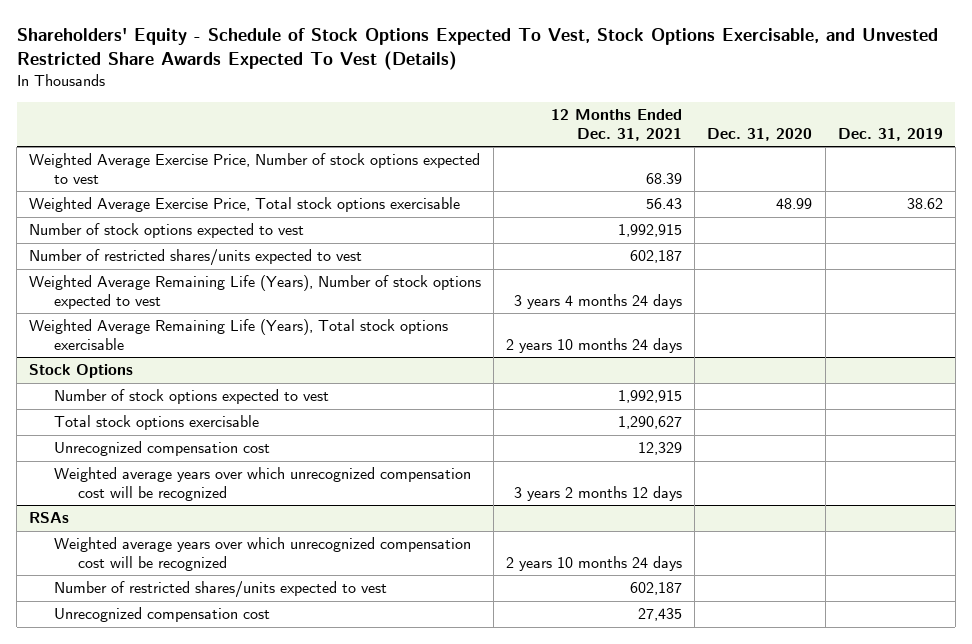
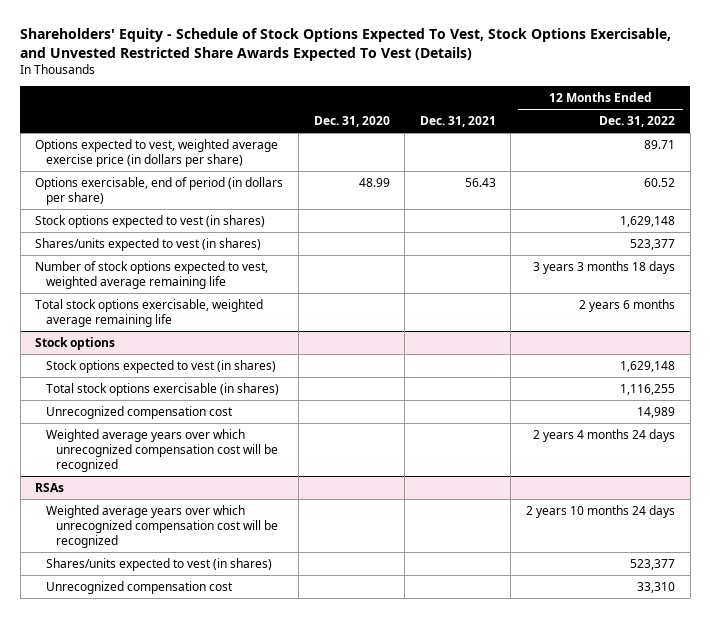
- | 12 Months Ended Dec. 31, 2021 | Dec. 31, 2020 | Dec. 31, 2019
+ | Dec. 31, 2020 | Dec. 31, 2021 | 12 Months Ended Dec. 31, 2022
- Weighted Average Exercise Price, Number of stock options expected to vest | 68.39 | |
- Weighted Average Exercise Price, Total stock options exercisable | 56.43 | 48.99 | 38.62
- Number of stock options expected to vest | 1,992,915 | |
- Number of restricted shares/units expected to vest | 602,187 | |
- Weighted Average Remaining Life (Years), Number of stock options expected to vest | 3 years 4 months 24 days | |
- Weighted Average Remaining Life (Years), Total stock options exercisable | 2 years 10 months 24 days | |
- Stock Options
- Number of stock options expected to vest | 1,992,915 | |
- Total stock options exercisable | 1,290,627 | |
+ Options expected to vest, weighted average exercise price (in dollars per share) | | | 89.71
+ Options exercisable, end of period (in dollars per share) | 48.99 | 56.43 | 60.52
+ Stock options expected to vest (in shares) | | | 1,629,148
+ Shares/units expected to vest (in shares) | | | 523,377
+ Number of stock options expected to vest, weighted average remaining life | | | 3 years 3 months 18 days
+ Total stock options exercisable, weighted average remaining life | | | 2 years 6 months
+ Stock options
+ Stock options expected to vest (in shares) | | | 1,629,148
+ Total stock options exercisable (in shares) | | | 1,116,255
@ RSAs
- Number of restricted shares/units expected to vest | 602,187 | |
+ Shares/units expected to vest (in shares) | | | 523,377

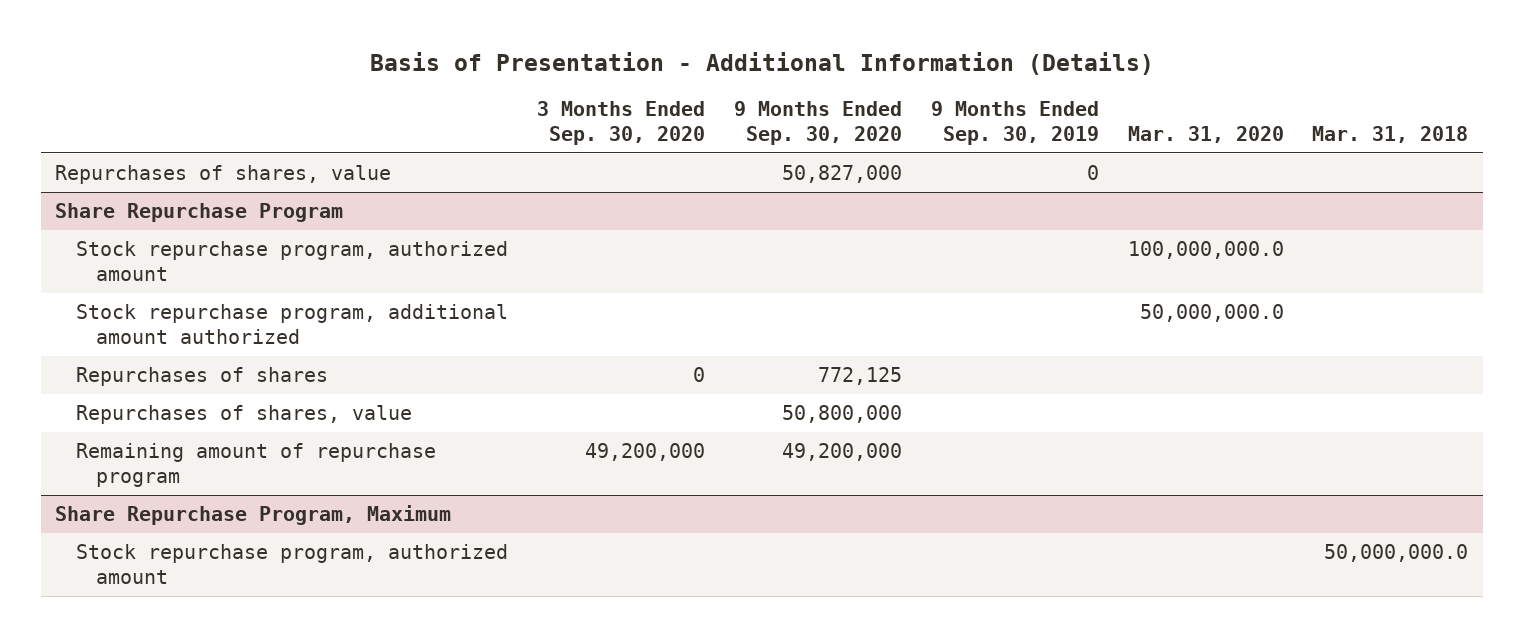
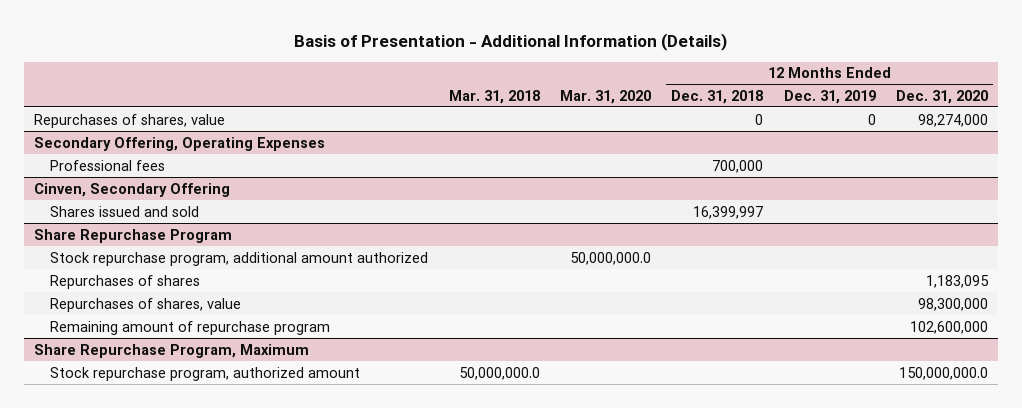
- | 3 Months Ended Sep. 30, 2020 | 9 Months Ended Sep. 30, 2020 | 9 Months Ended Sep. 30, 2019 | Mar. 31, 2020 | Mar. 31, 2018
+ | Mar. 31, 2018 | Mar. 31, 2020 | 12 Months Ended Dec. 31, 2018 | 12 Months Ended Dec. 31, 2019 | 12 Months Ended Dec. 31, 2020
+ Secondary Offering, Operating Expenses
+ Professional fees | | | 700,000 | |
+ Cinven, Secondary Offering
+ Shares issued and sold | | | 16,399,997 | |
@ Share Repurchase Program
- Stock repurchase program, authorized amount | | | | 100,000,000.0 |

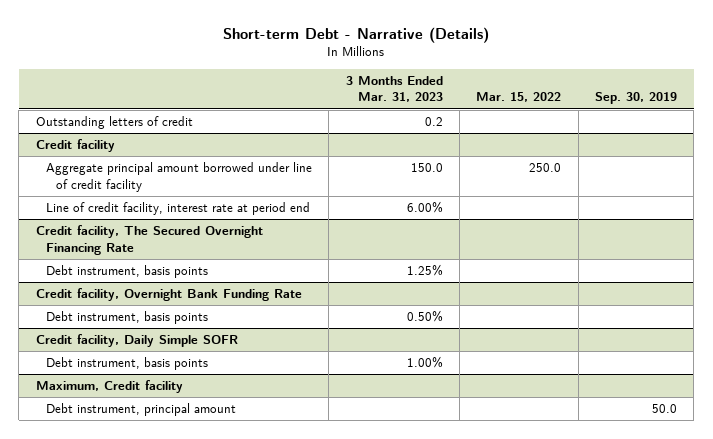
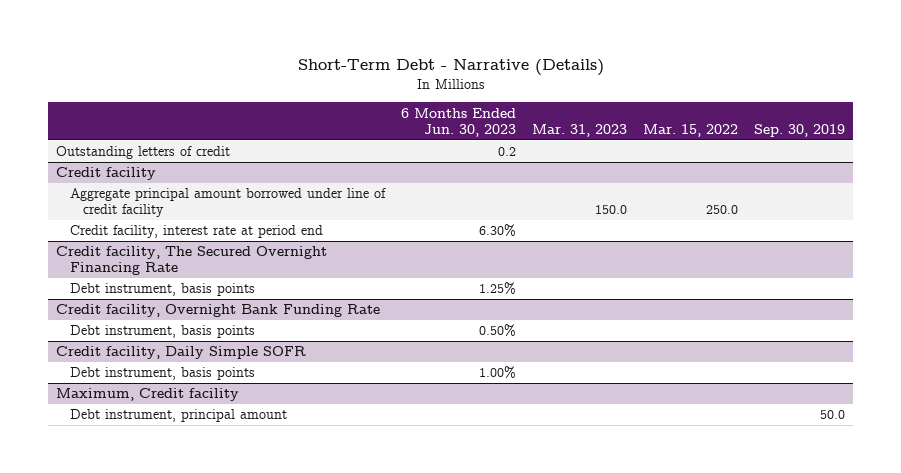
- Short-term Debt - Narrative (Details)
+ Short-Term Debt - Narrative (Details)
- | 3 Months Ended Mar. 31, 2023 | Mar. 15, 2022 | Sep. 30, 2019
+ | 6 Months Ended Jun. 30, 2023 | Mar. 31, 2023 | Mar. 15, 2022 | Sep. 30, 2019
@ Credit facility
- Line of credit facility, interest rate at period end | 6.00% | |
+ Credit facility, interest rate at period end | 6.30% | | |

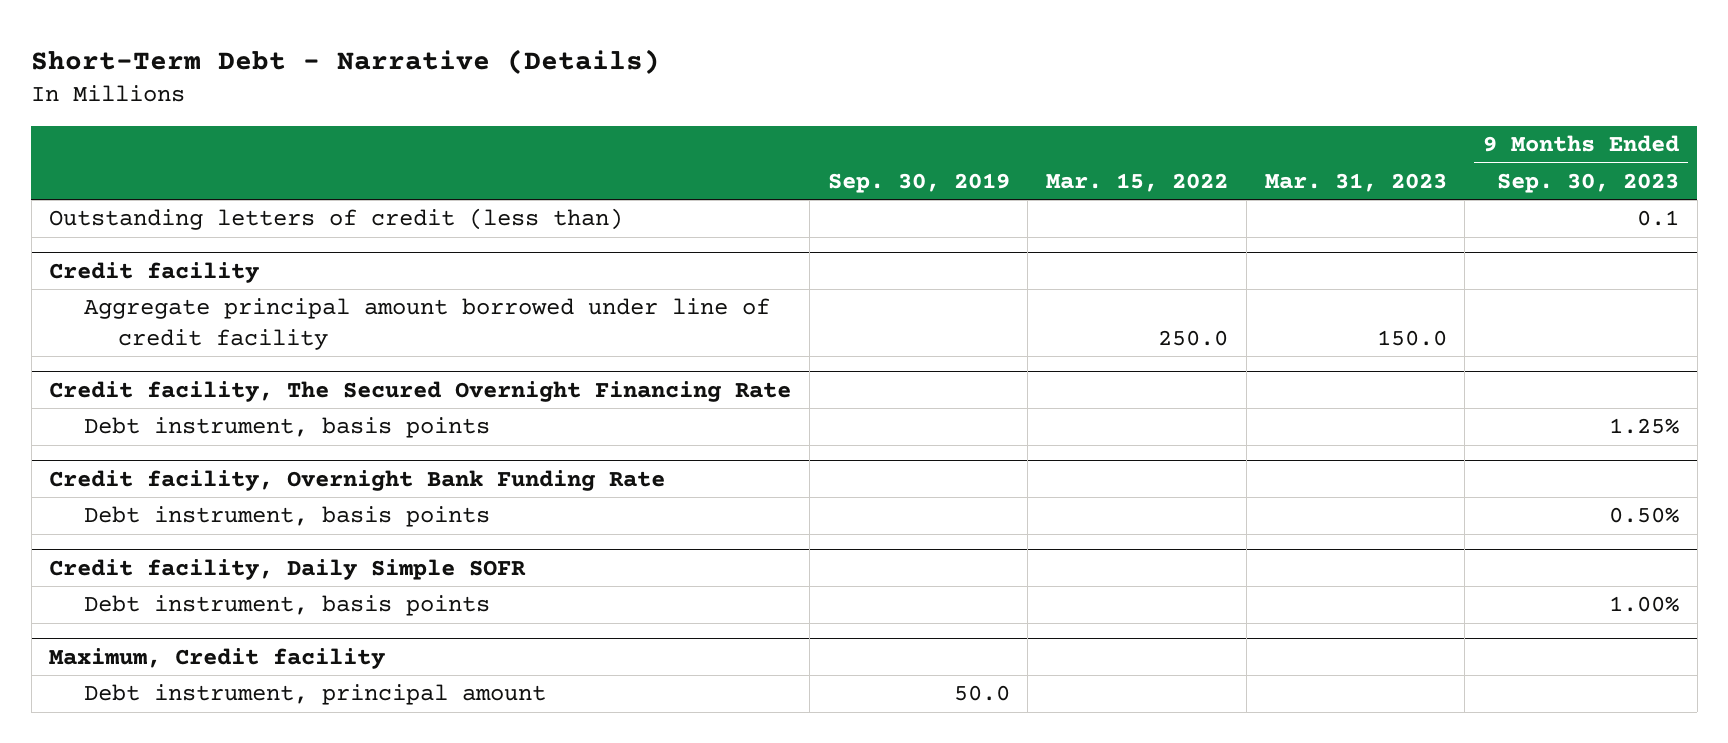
- | 6 Months Ended Jun. 30, 2023 | Mar. 31, 2023 | Mar. 15, 2022 | Sep. 30, 2019
+ | Sep. 30, 2019 | Mar. 15, 2022 | Mar. 31, 2023 | 9 Months Ended Sep. 30, 2023
- Outstanding letters of credit | 0.2 | | |
+ Outstanding letters of credit (less than) | | | | 0.1
@ Credit facility
- Credit facility, interest rate at period end | 6.30% | | |

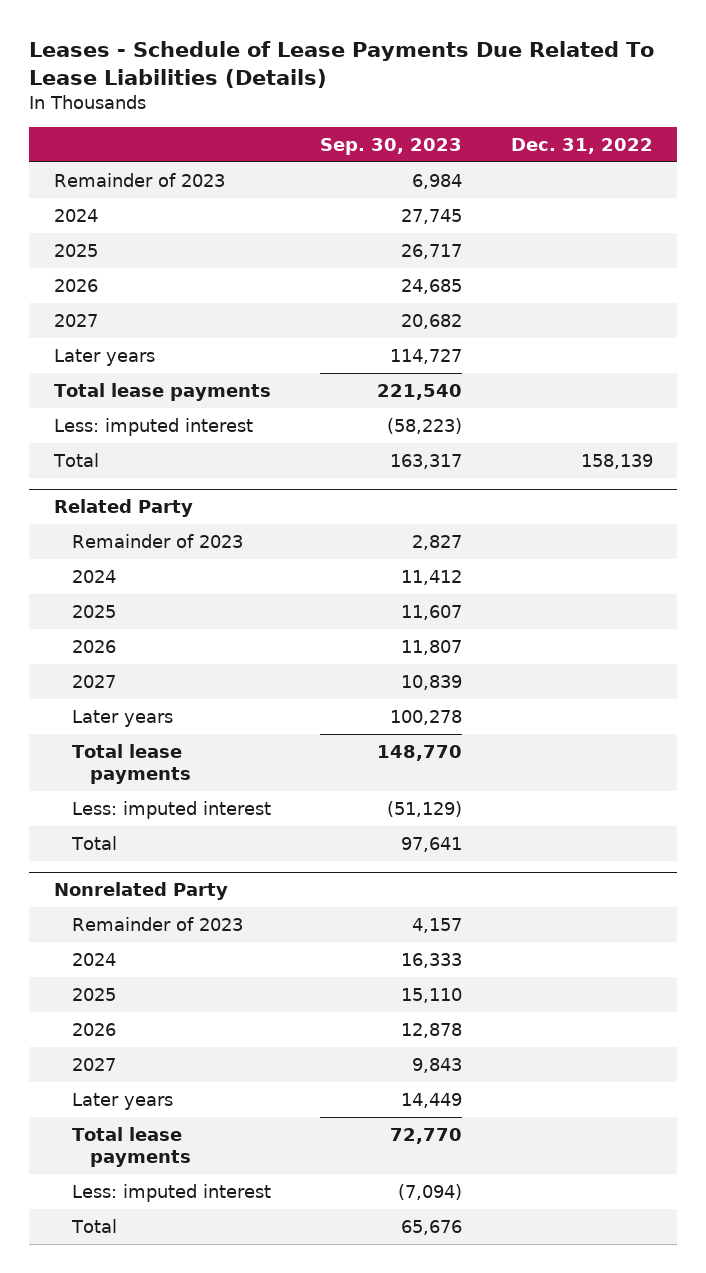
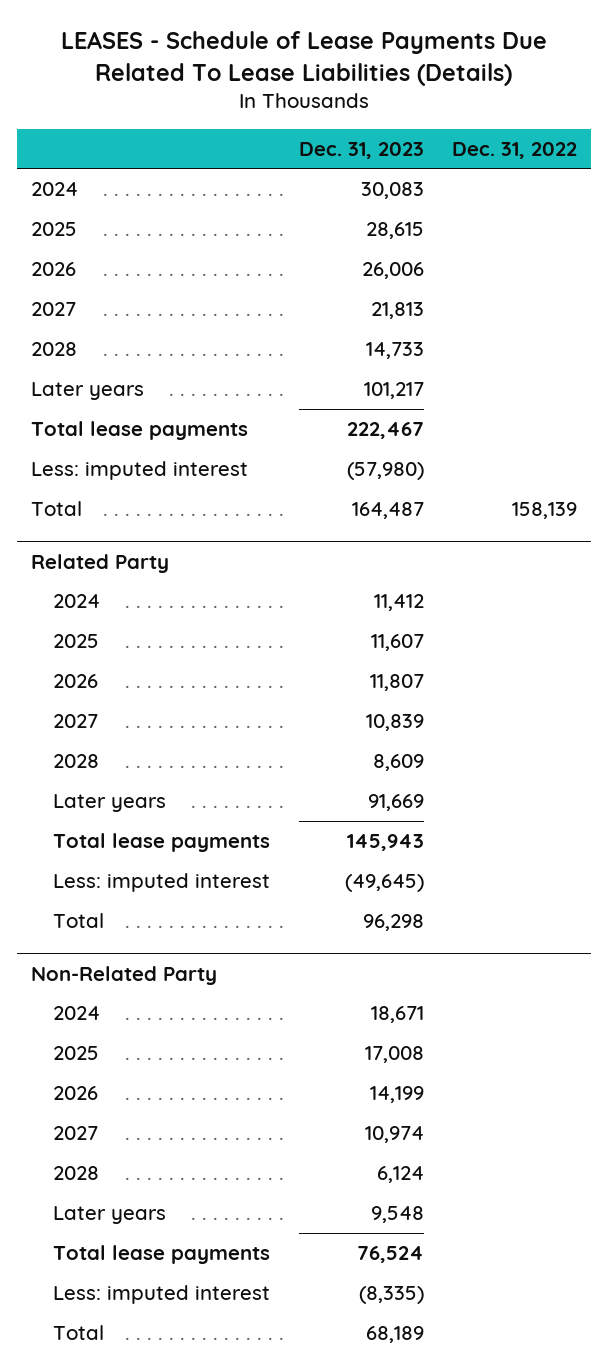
- Leases - Schedule of Lease Payments Due Related To Lease Liabilities (Details)
+ LEASES - Schedule of Lease Payments Due Related To Lease Liabilities (Details)
- | Sep. 30, 2023 | Dec. 31, 2022
+ | Dec. 31, 2023 | Dec. 31, 2022
- Remainder of 2023 | 6,984 |
+ 2028 | 14,733 |
@ Related Party
- Remainder of 2023 | 2,827 |
+ 2028 | 8,609 |
- Nonrelated Party
- Remainder of 2023 | 4,157 |
+ Non-Related Party
+ 2028 | 6,124 |

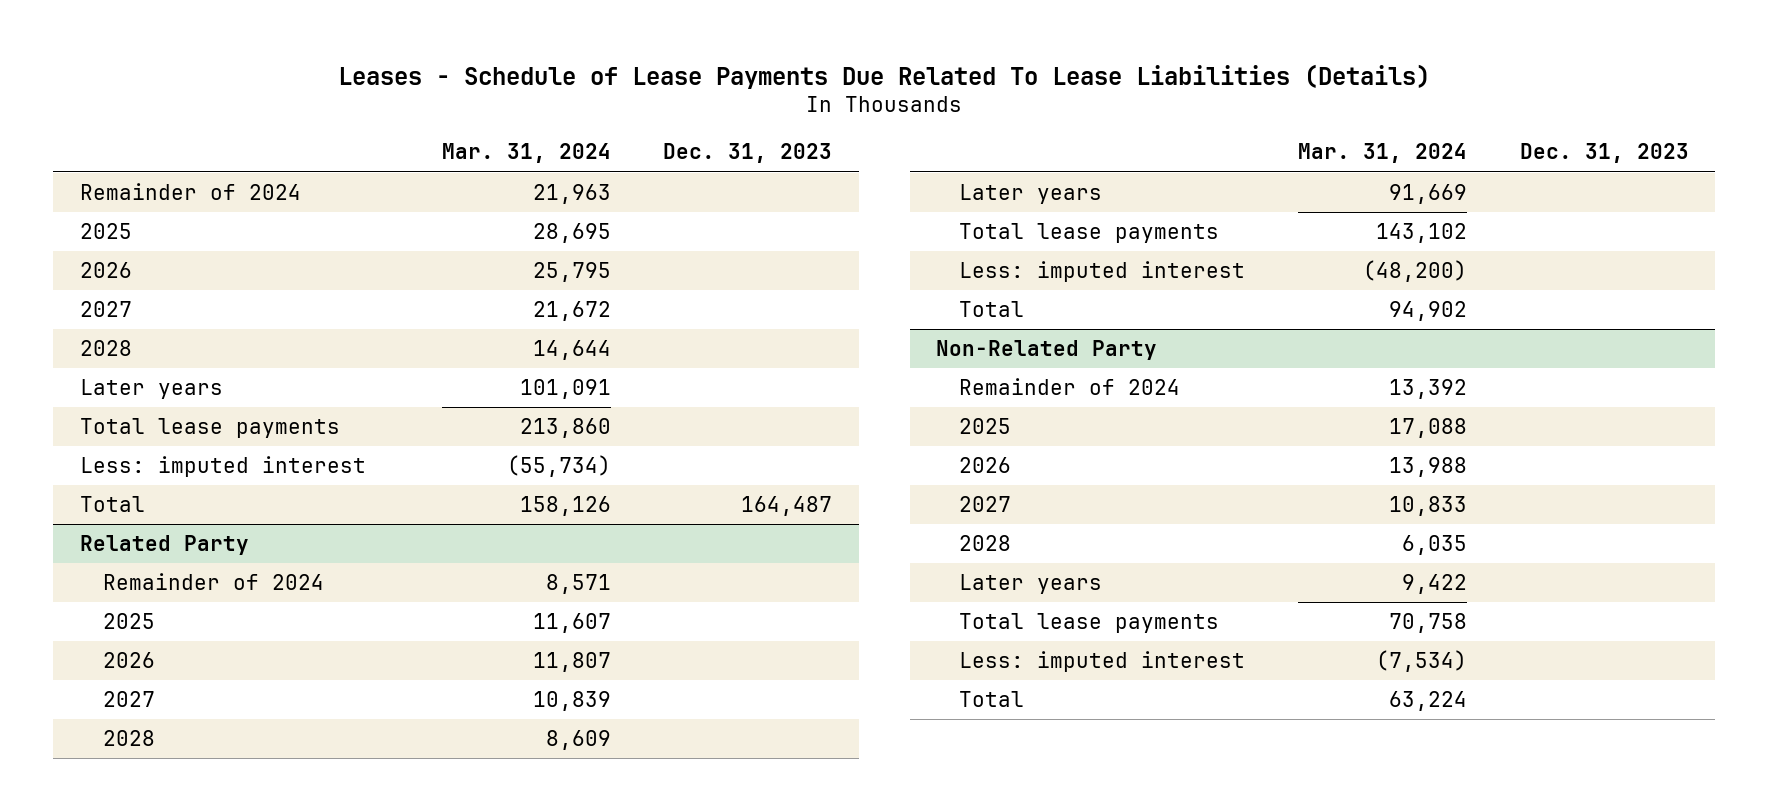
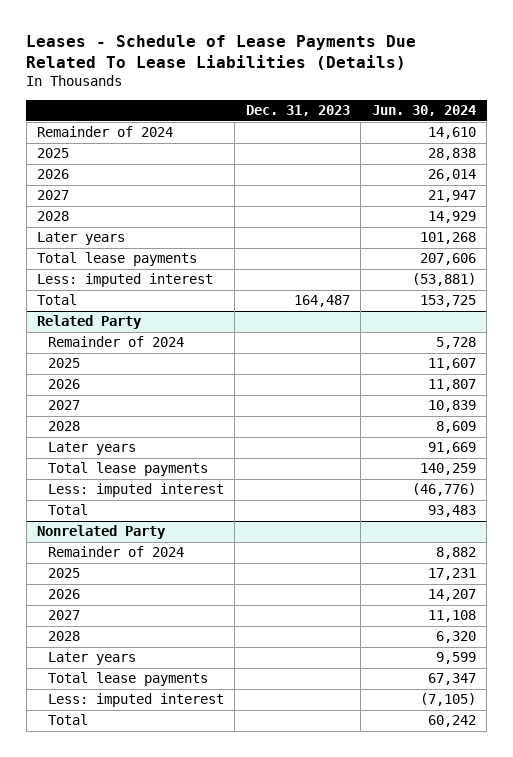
- | Mar. 31, 2024 | Dec. 31, 2023
+ | Dec. 31, 2023 | Jun. 30, 2024
- Non-Related Party
+ Nonrelated Party

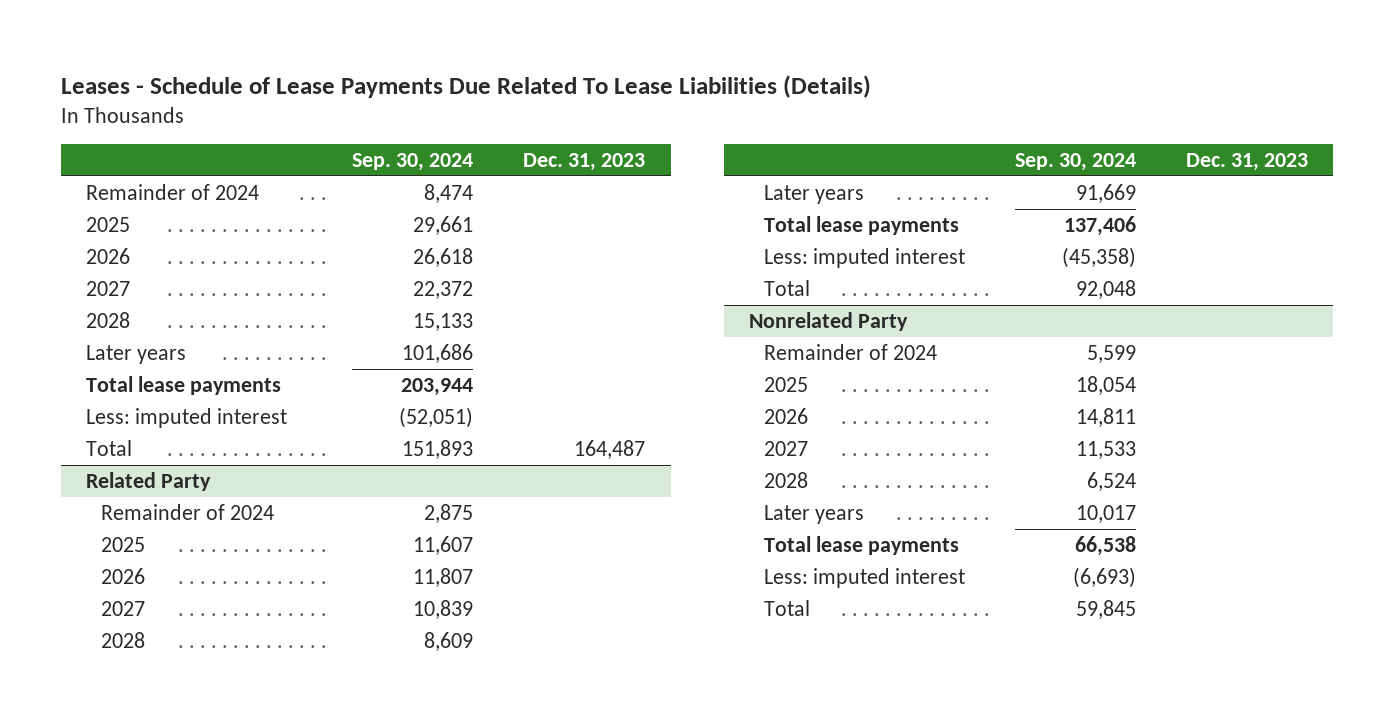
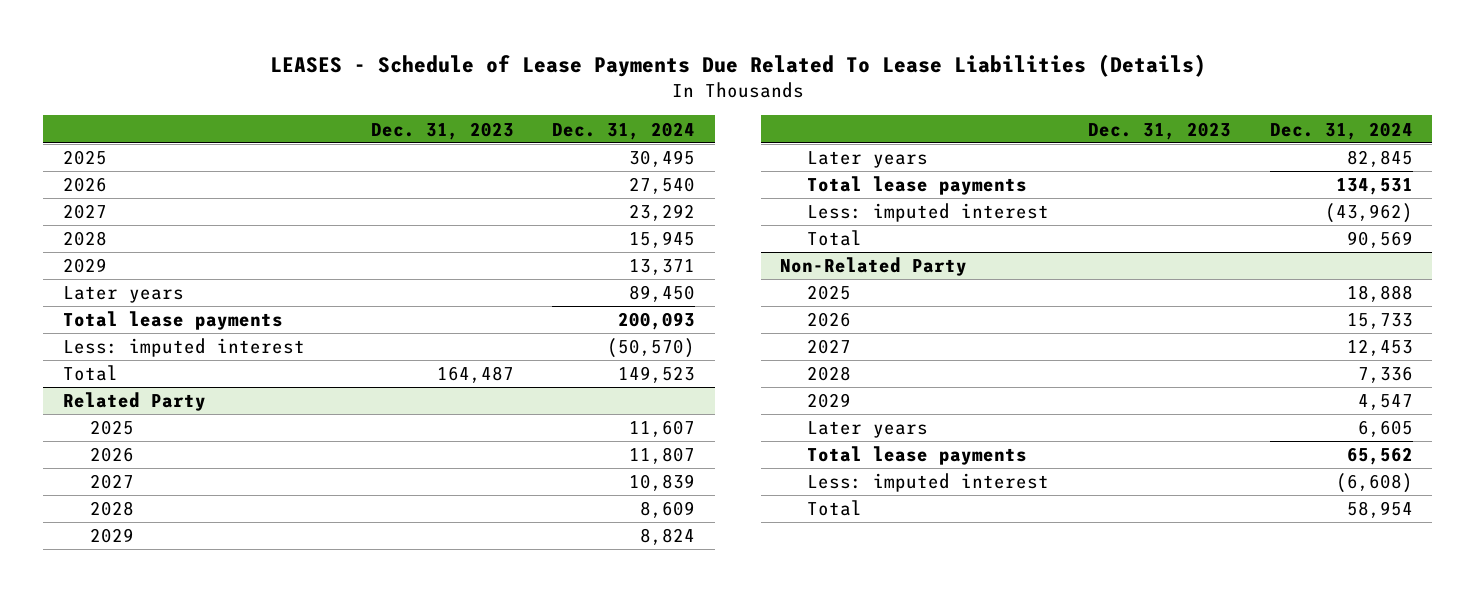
- Leases - Schedule of Lease Payments Due Related To Lease Liabilities (Details)
+ LEASES - Schedule of Lease Payments Due Related To Lease Liabilities (Details)
- | Sep. 30, 2024 | Dec. 31, 2023
+ | Dec. 31, 2023 | Dec. 31, 2024
- Remainder of 2024 | 8,474 |
+ 2029 | | 13,371
@ Related Party
- Remainder of 2024 | 2,875 |
+ 2029 | | 8,824
- Nonrelated Party
- Remainder of 2024 | 5,599 |
+ Non-Related Party
+ 2029 | | 4,547

